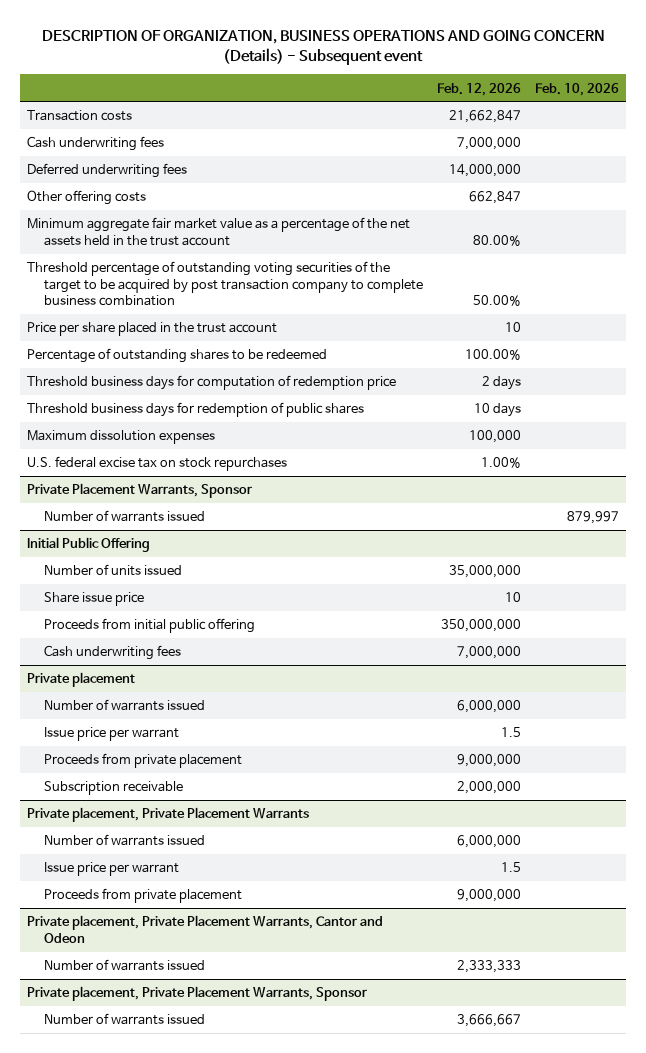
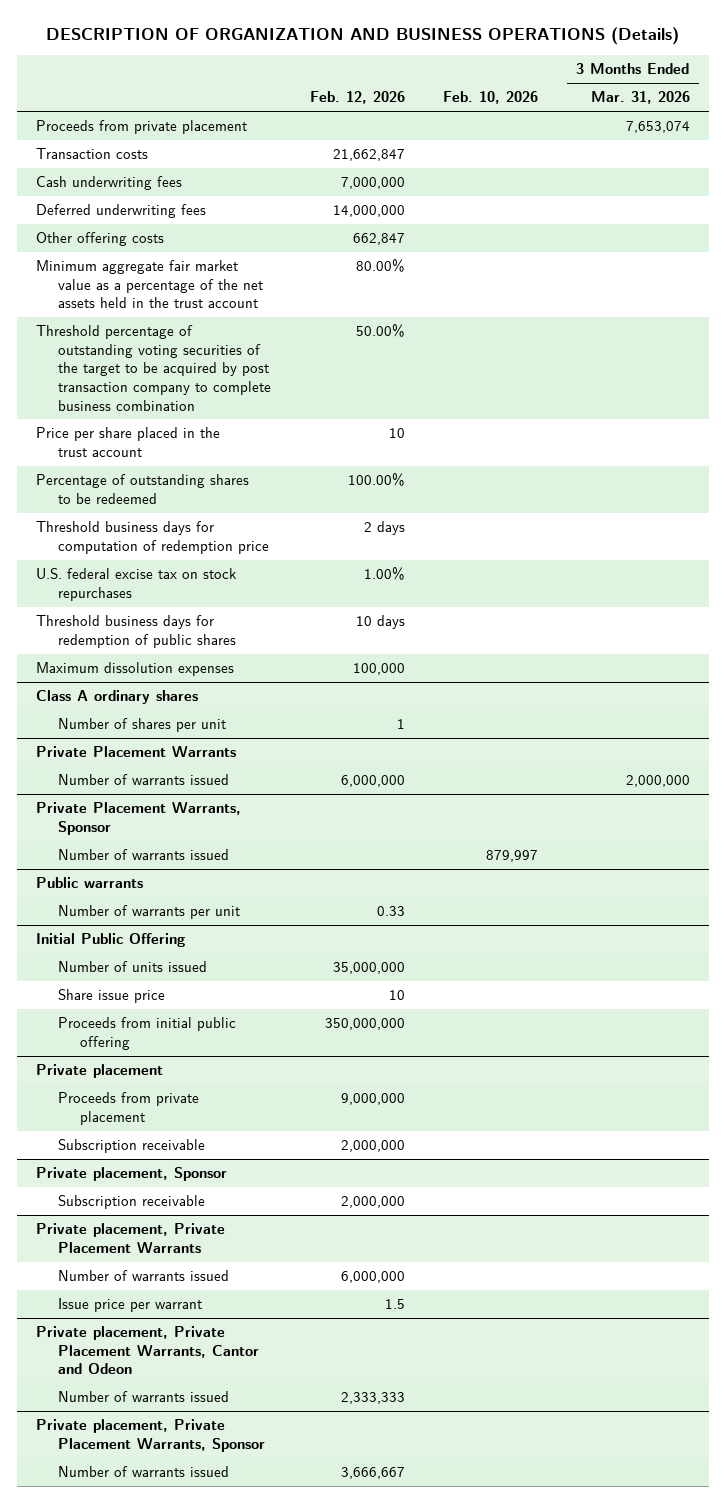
- DESCRIPTION OF ORGANIZATION, BUSINESS OPERATIONS AND GOING CONCERN (Details) - Subsequent event
+ DESCRIPTION OF ORGANIZATION AND BUSINESS OPERATIONS (Details)
- | Feb. 12, 2026 | Feb. 10, 2026
+ | Feb. 12, 2026 | Feb. 10, 2026 | 3 Months Ended Mar. 31, 2026
+ Proceeds from private placement | | | 7,653,074
moved up: U.S. federal excise tax on stock repurchases | 1.00% | |
+ Class A ordinary shares
+ Number of shares per unit | 1 | |
+ Private Placement Warrants
+ Number of warrants issued | 6,000,000 | | 2,000,000
+ Public warrants
+ Number of warrants per unit | 0.33 | |
@ Initial Public Offering
- Cash underwriting fees | 7,000,000 |
@ Private placement
- Number of warrants issued | 6,000,000 |
- Issue price per warrant | 1.5 |
+ Private placement, Sponsor
+ Subscription receivable | 2,000,000 | |
@ Private placement, Private Placement Warrants
- Proceeds from private placement | 9,000,000 |

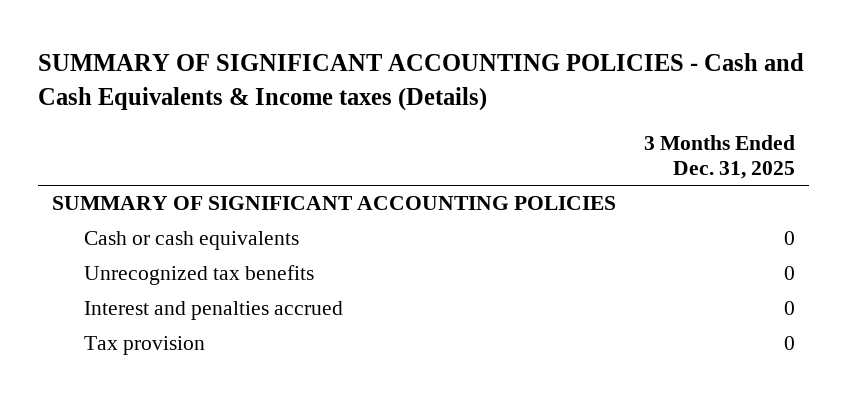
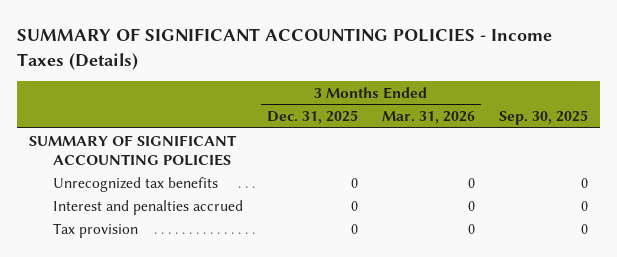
- SUMMARY OF SIGNIFICANT ACCOUNTING POLICIES - Cash and Cash Equivalents & Income taxes (Details)
+ SUMMARY OF SIGNIFICANT ACCOUNTING POLICIES - Income Taxes (Details)
- | 3 Months Ended Dec. 31, 2025
+ | 3 Months Ended Dec. 31, 2025 | 3 Months Ended Mar. 31, 2026 | Sep. 30, 2025
- Cash or cash equivalents | 0

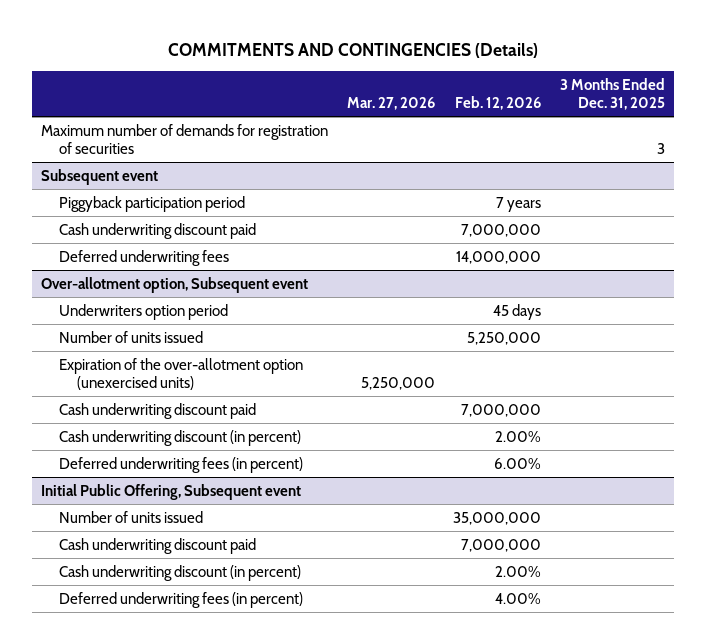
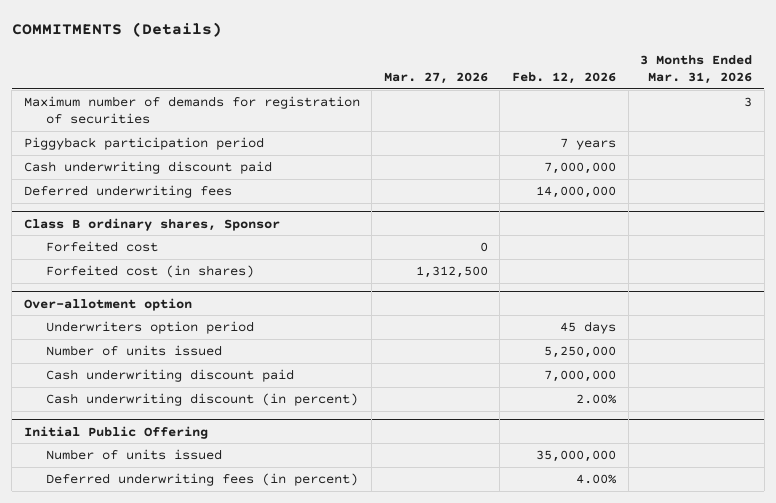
- COMMITMENTS AND CONTINGENCIES (Details)
+ COMMITMENTS (Details)
- | Mar. 27, 2026 | Feb. 12, 2026 | 3 Months Ended Dec. 31, 2025
+ | Mar. 27, 2026 | Feb. 12, 2026 | 3 Months Ended Mar. 31, 2026
- Subsequent event
- Over-allotment option, Subsequent event
+ Class B ordinary shares, Sponsor
+ Forfeited cost | 0 | |
+ Forfeited cost (in shares) | 1,312,500 | |
+ Over-allotment option
- Expiration of the over-allotment option (unexercised units) | 5,250,000 | |
- Deferred underwriting fees (in percent) | | 6.00% |
- Initial Public Offering, Subsequent event
+ Initial Public Offering
- Cash underwriting discount paid | | 7,000,000 |
- Cash underwriting discount (in percent) | | 2.00% |

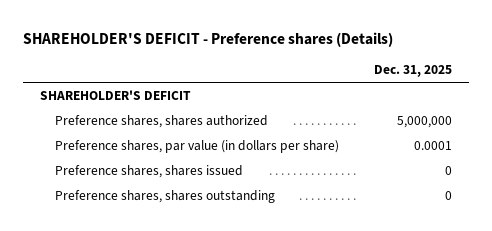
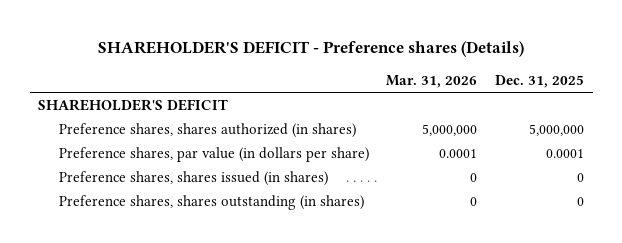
- | Dec. 31, 2025
+ | Mar. 31, 2026 | Dec. 31, 2025
- Preference shares, shares authorized | 5,000,000
+ Preference shares, shares authorized (in shares) | 5,000,000 | 5,000,000
- Preference shares, shares issued | 0
- Preference shares, shares outstanding | 0
+ Preference shares, shares issued (in shares) | 0 | 0
+ Preference shares, shares outstanding (in shares) | 0 | 0

